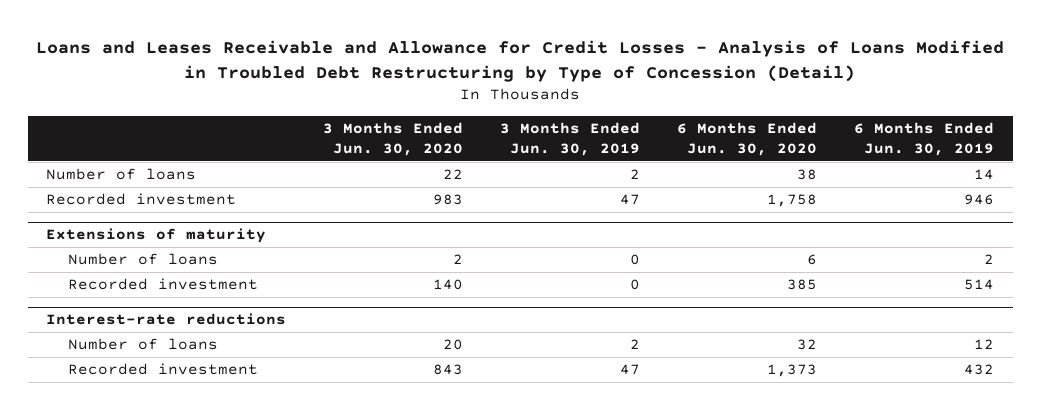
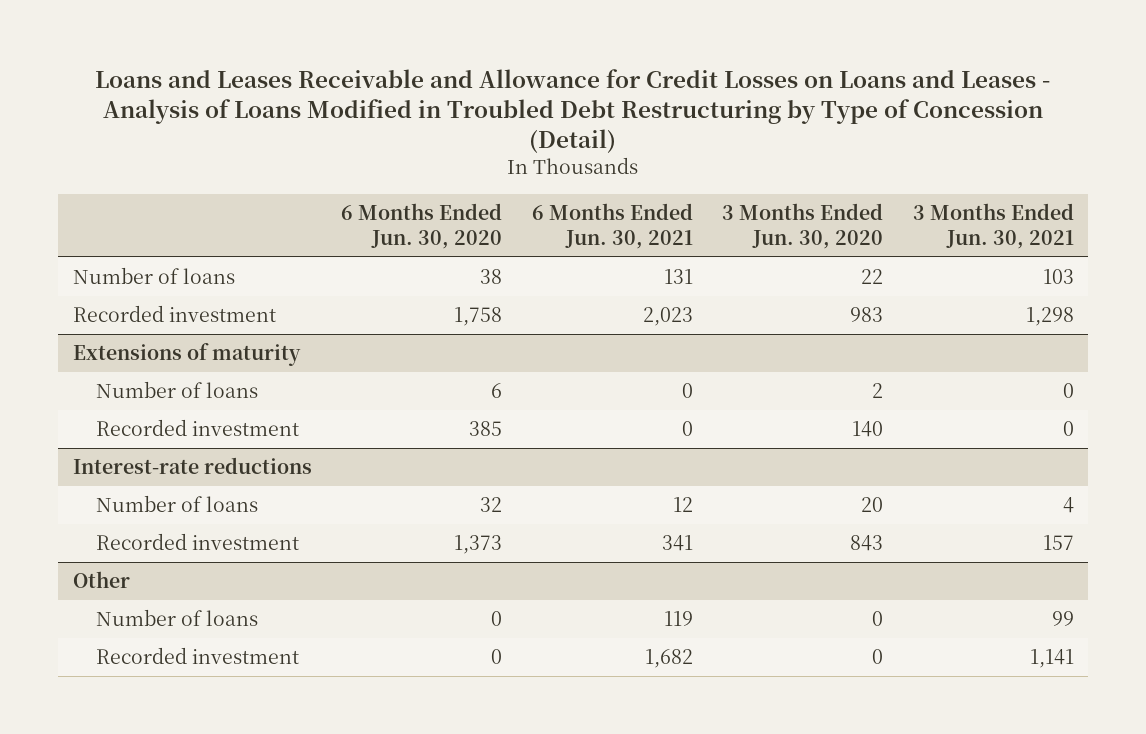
- Loans and Leases Receivable and Allowance for Credit Losses - Analysis of Loans Modified in Troubled Debt Restructuring by Type of Concession (Detail)
+ Loans and Leases Receivable and Allowance for Credit Losses on Loans and Leases - Analysis of Loans Modified in Troubled Debt Restructuring by Type of Concession (Detail)
- | 3 Months Ended Jun. 30, 2020 | 3 Months Ended Jun. 30, 2019 | 6 Months Ended Jun. 30, 2020 | 6 Months Ended Jun. 30, 2019
+ | 6 Months Ended Jun. 30, 2020 | 6 Months Ended Jun. 30, 2021 | 3 Months Ended Jun. 30, 2020 | 3 Months Ended Jun. 30, 2021
+ Other
+ Number of loans | 0 | 119 | 0 | 99
+ Recorded investment | 0 | 1,682 | 0 | 1,141

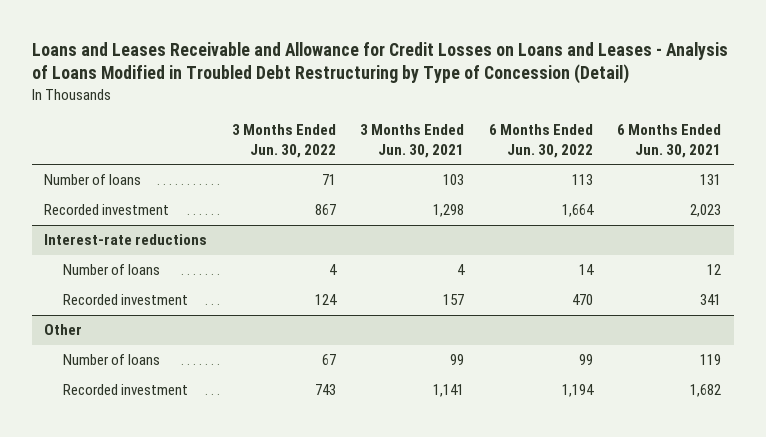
- | 6 Months Ended Jun. 30, 2020 | 6 Months Ended Jun. 30, 2021 | 3 Months Ended Jun. 30, 2020 | 3 Months Ended Jun. 30, 2021
+ | 3 Months Ended Jun. 30, 2022 | 3 Months Ended Jun. 30, 2021 | 6 Months Ended Jun. 30, 2022 | 6 Months Ended Jun. 30, 2021
- Extensions of maturity
- Number of loans | 6 | 0 | 2 | 0
- Recorded investment | 385 | 0 | 140 | 0

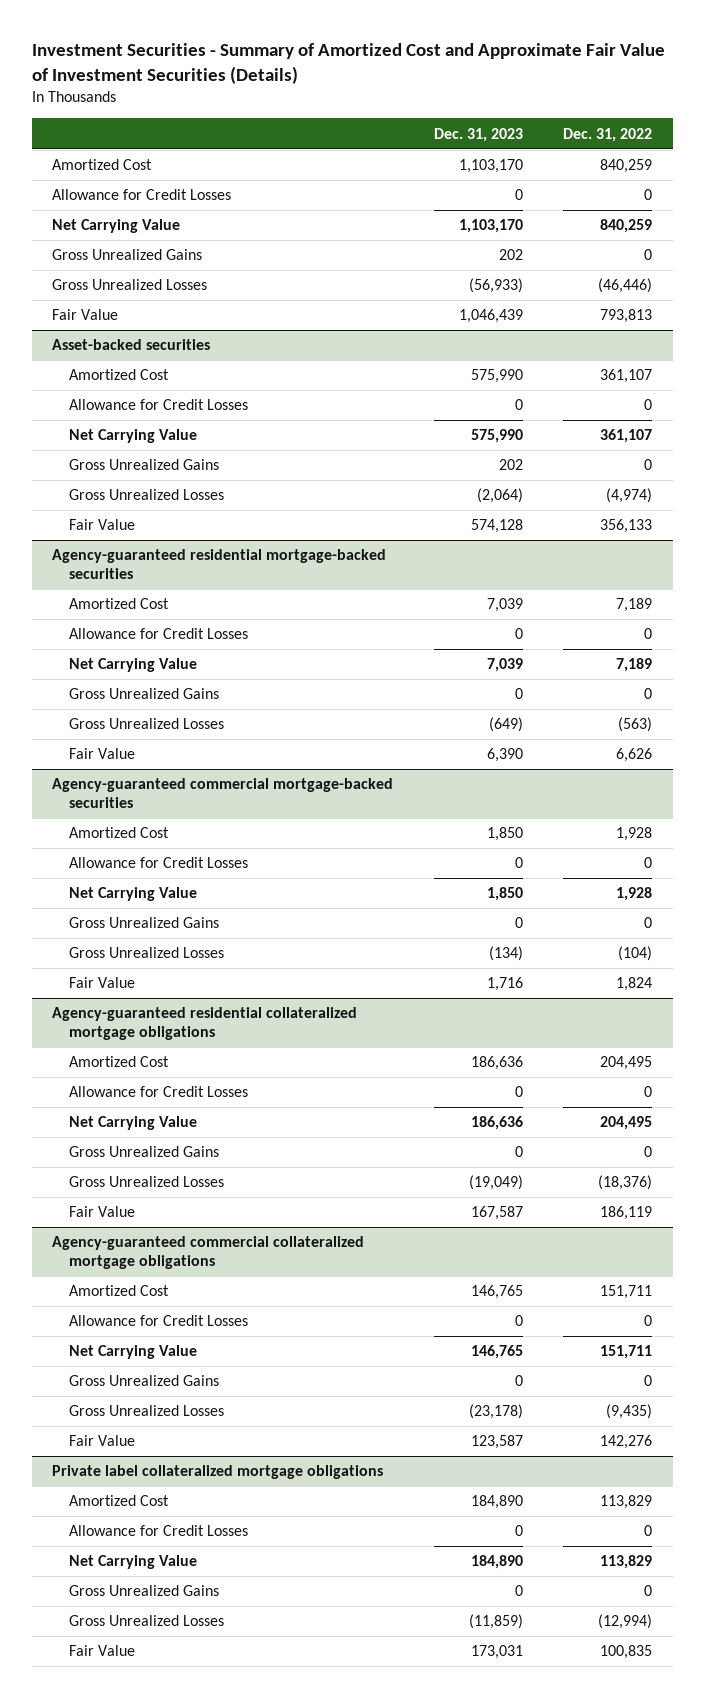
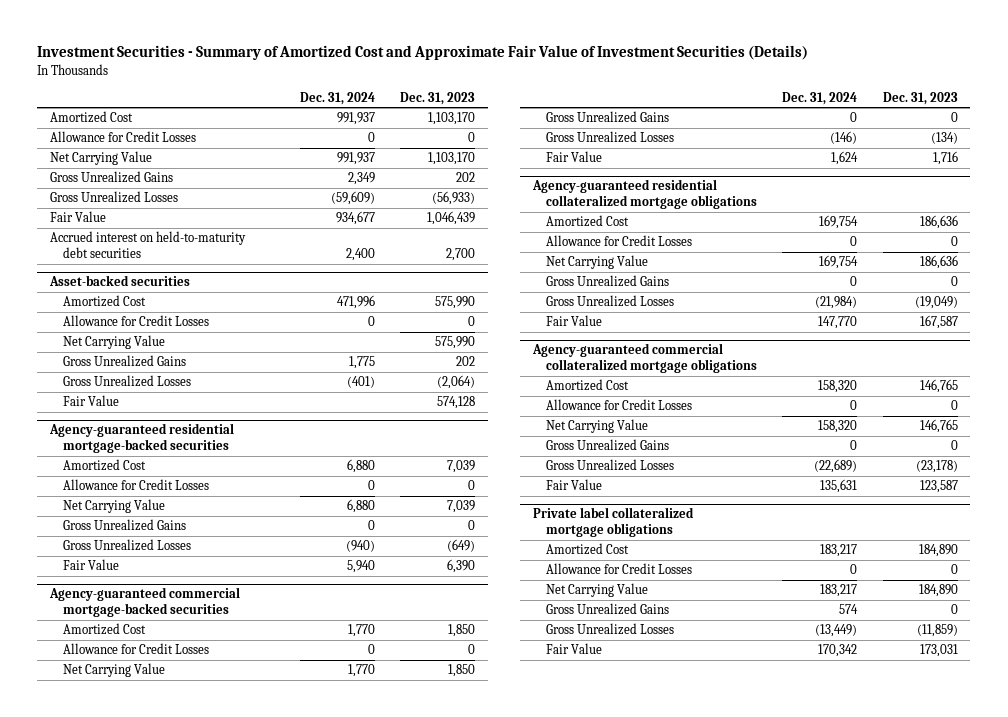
- | Dec. 31, 2023 | Dec. 31, 2022
+ | Dec. 31, 2024 | Dec. 31, 2023
+ Accrued interest on held-to-maturity debt securities | 2,400 | 2,700

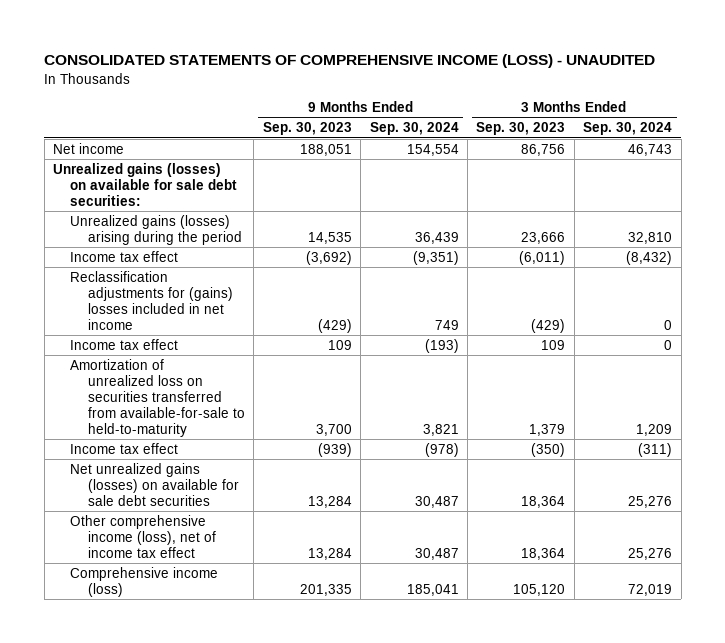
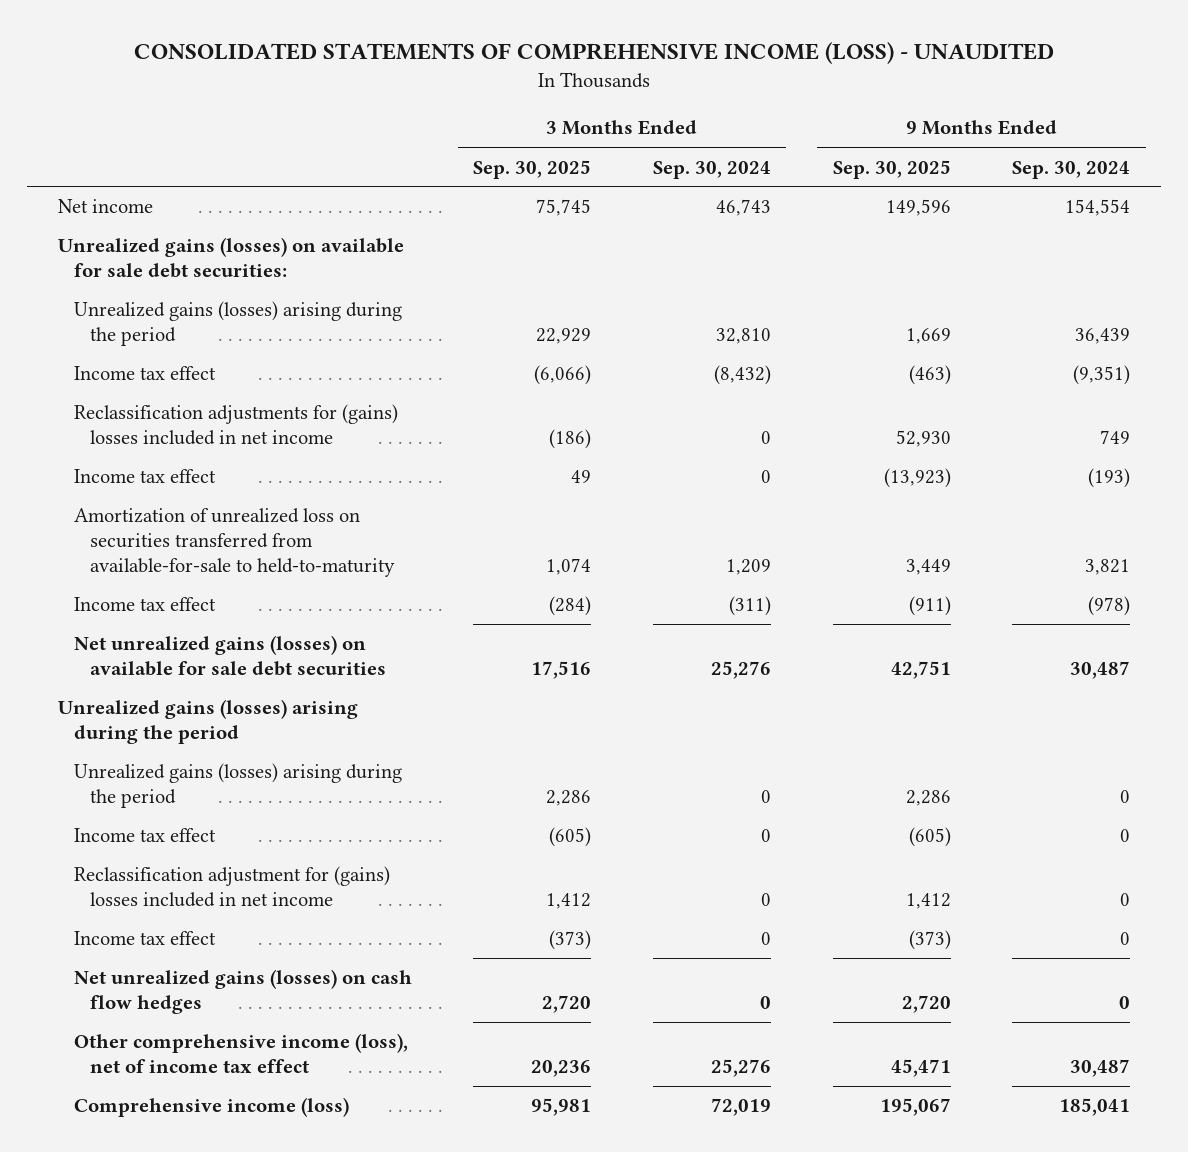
- | 9 Months Ended Sep. 30, 2023 | 9 Months Ended Sep. 30, 2024 | 3 Months Ended Sep. 30, 2023 | 3 Months Ended Sep. 30, 2024
+ | 3 Months Ended Sep. 30, 2025 | 3 Months Ended Sep. 30, 2024 | 9 Months Ended Sep. 30, 2025 | 9 Months Ended Sep. 30, 2024
+ Unrealized gains (losses) arising during the period
+ Unrealized gains (losses) arising during the period | 2,286 | 0 | 2,286 | 0
+ Income tax effect | (605) | 0 | (605) | 0
+ Reclassification adjustment for (gains) losses included in net income | 1,412 | 0 | 1,412 | 0
+ Income tax effect | (373) | 0 | (373) | 0
+ Net unrealized gains (losses) on cash flow hedges | 2,720 | 0 | 2,720 | 0

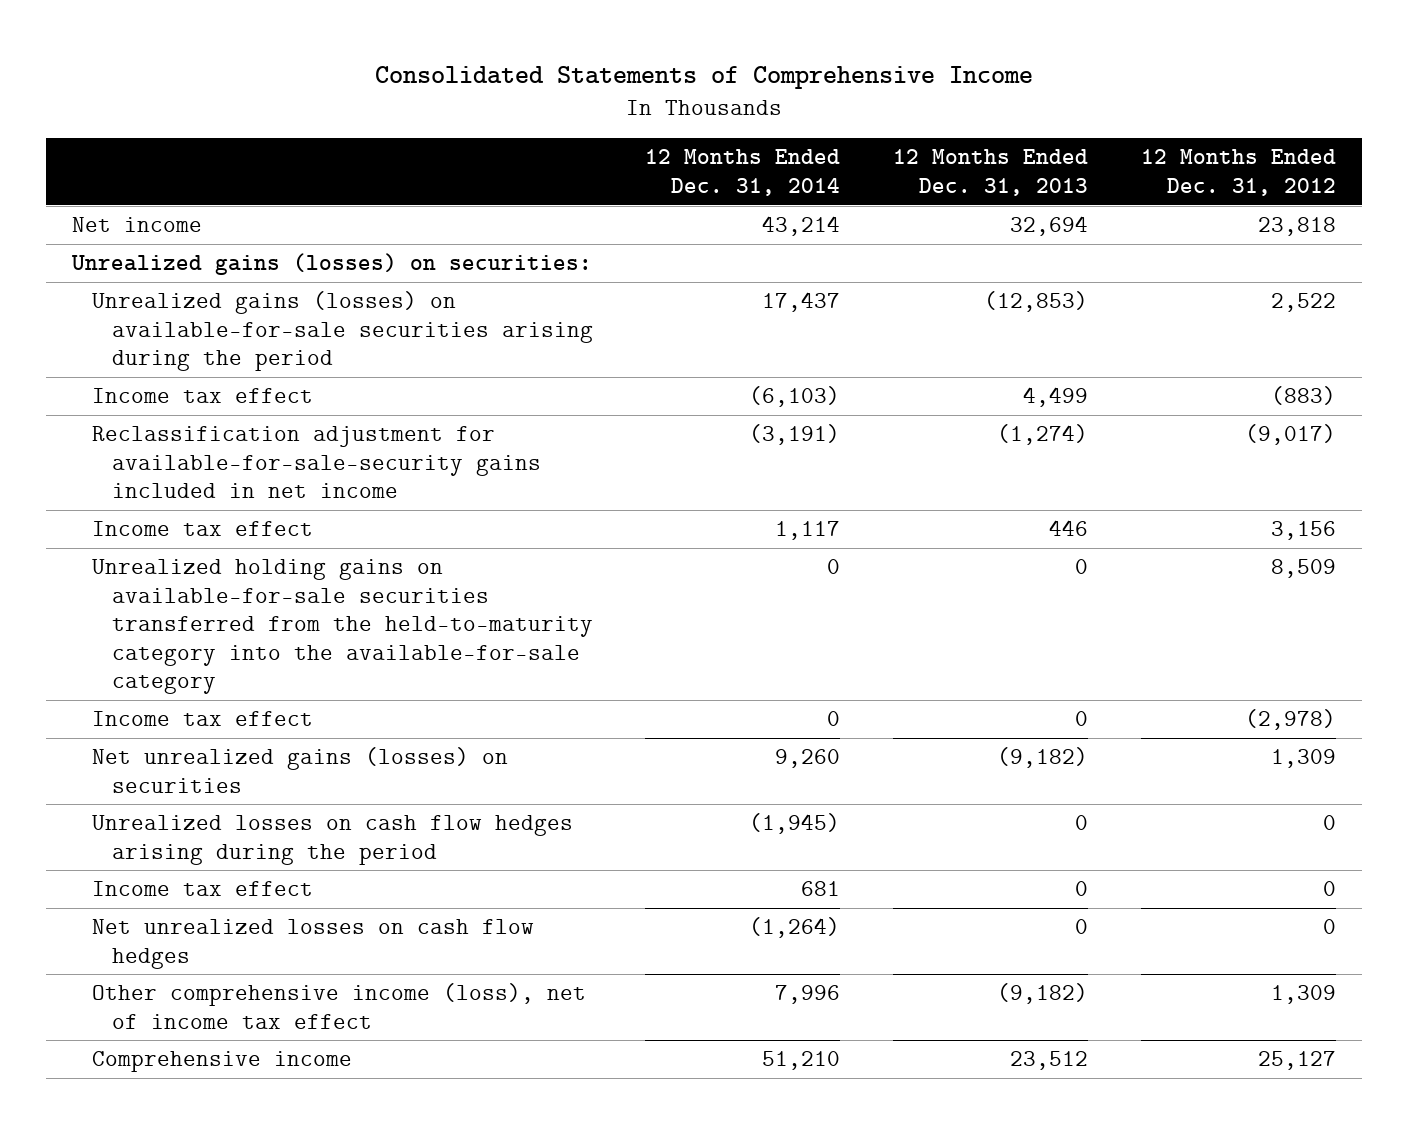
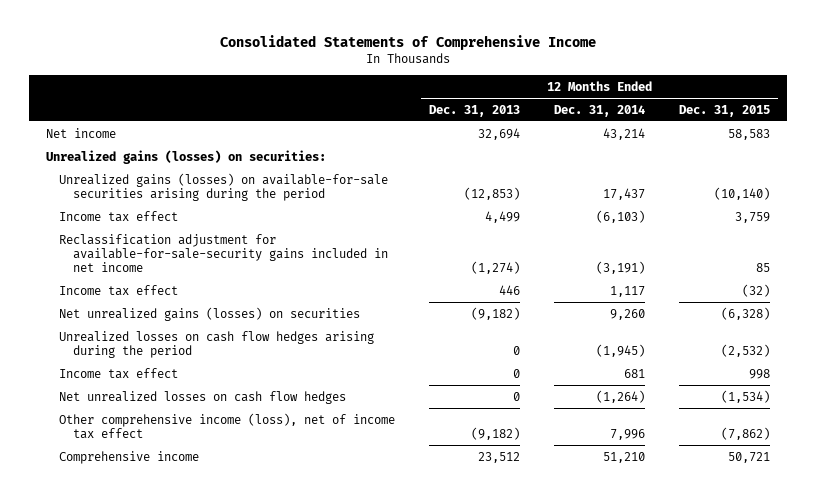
- | 12 Months Ended Dec. 31, 2014 | 12 Months Ended Dec. 31, 2013 | 12 Months Ended Dec. 31, 2012
+ | 12 Months Ended Dec. 31, 2013 | 12 Months Ended Dec. 31, 2014 | 12 Months Ended Dec. 31, 2015
- Unrealized holding gains on available-for-sale securities transferred from the held-to-maturity category into the available-for-sale category | 0 | 0 | 8,509
- Income tax effect | 0 | 0 | (2,978)

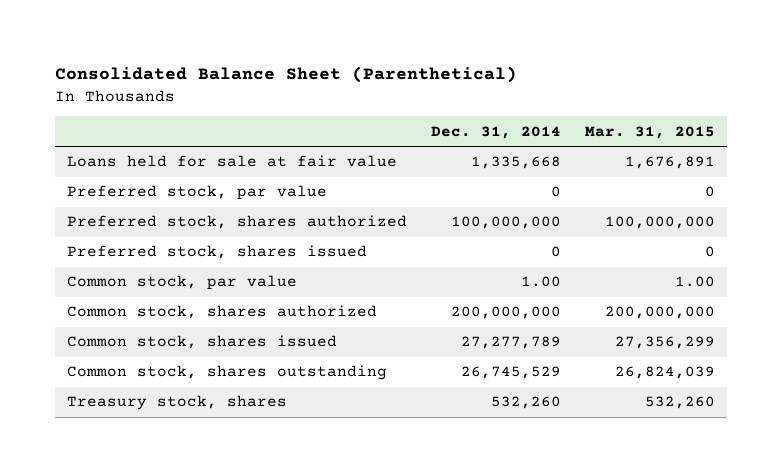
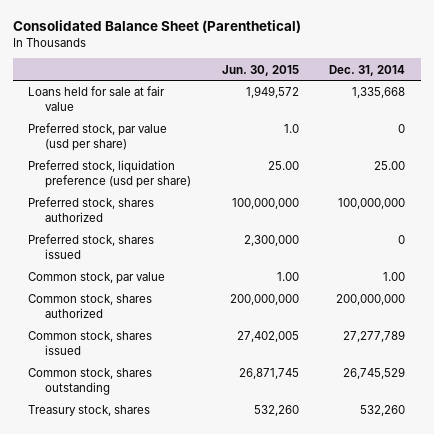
- | Dec. 31, 2014 | Mar. 31, 2015
+ | Jun. 30, 2015 | Dec. 31, 2014
- Preferred stock, par value | 0 | 0
+ Preferred stock, par value (usd per share) | 1.0 | 0
+ Preferred stock, liquidation preference (usd per share) | 25.00 | 25.00

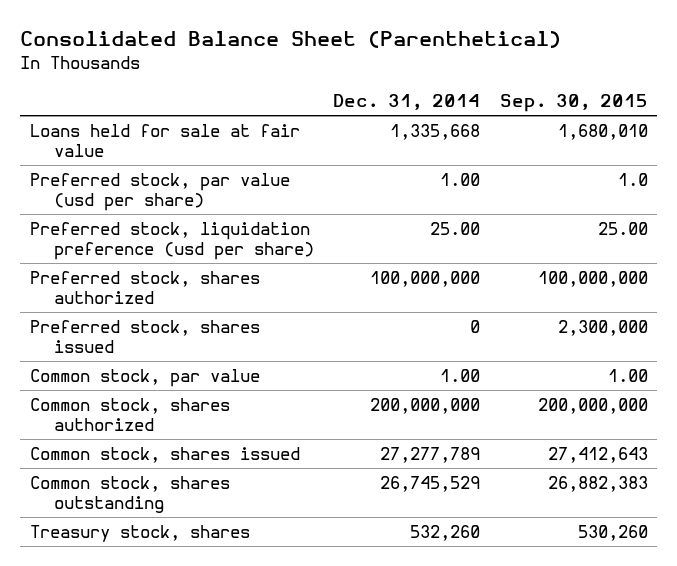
- | Jun. 30, 2015 | Dec. 31, 2014
+ | Dec. 31, 2014 | Sep. 30, 2015
- Preferred stock, par value (usd per share) | 1.0 | 0
+ Preferred stock, par value (usd per share) | 1.00 | 1.0

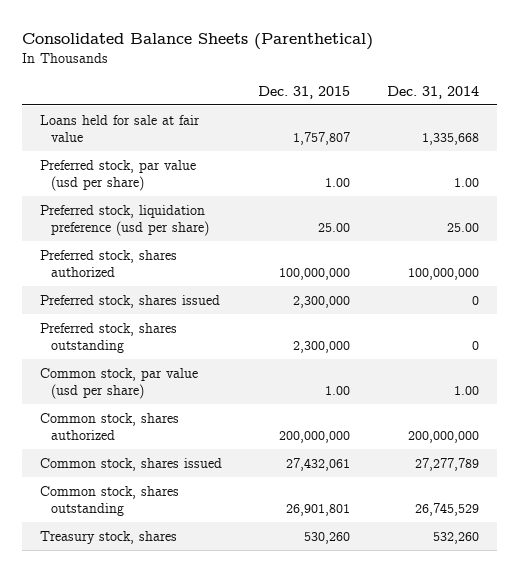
- Consolidated Balance Sheet (Parenthetical)
+ Consolidated Balance Sheets (Parenthetical)
- | Dec. 31, 2014 | Sep. 30, 2015
+ | Dec. 31, 2015 | Dec. 31, 2014
- Common stock, par value | 1.00 | 1.00
+ Preferred stock, shares outstanding | 2,300,000 | 0
+ Common stock, par value (usd per share) | 1.00 | 1.00

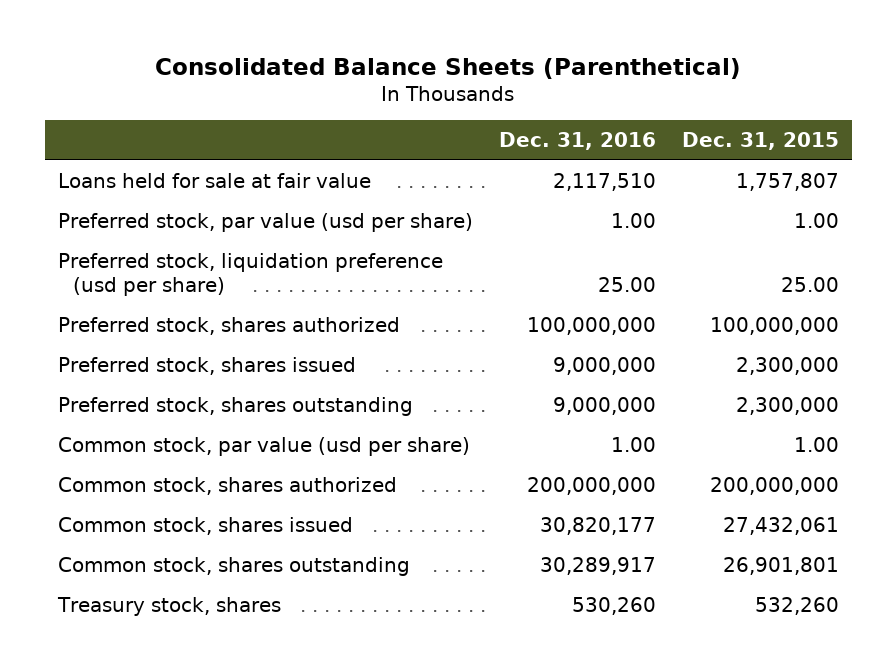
- | Dec. 31, 2015 | Dec. 31, 2014
+ | Dec. 31, 2016 | Dec. 31, 2015
- Treasury stock, shares | 530,260 | 532,260
+ Treasury stock, shares | 530,260 | 532,260

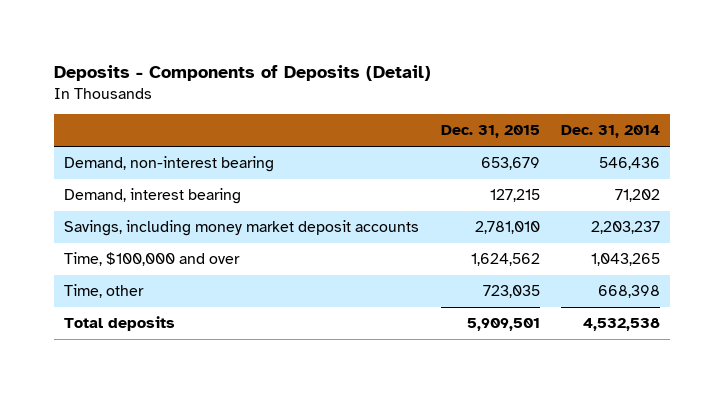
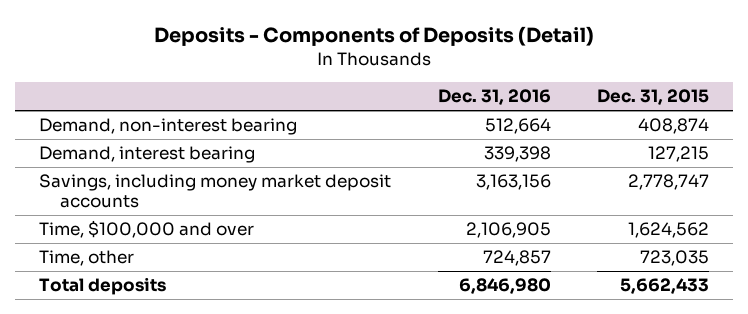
- | Dec. 31, 2015 | Dec. 31, 2014
+ | Dec. 31, 2016 | Dec. 31, 2015
- Demand, non-interest bearing | 653,679 | 546,436
+ Demand, non-interest bearing | 512,664 | 408,874
- Savings, including money market deposit accounts | 2,781,010 | 2,203,237
+ Savings, including money market deposit accounts | 3,163,156 | 2,778,747
- Total deposits | 5,909,501 | 4,532,538
+ Total deposits | 6,846,980 | 5,662,433

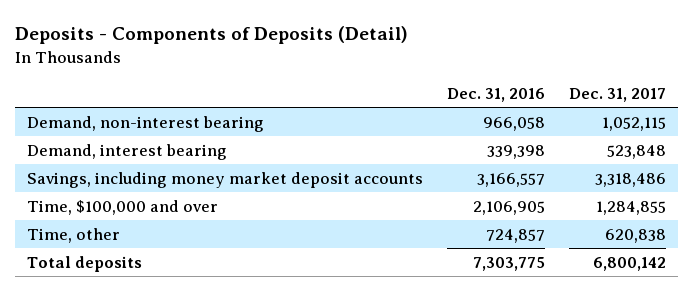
- | Dec. 31, 2016 | Dec. 31, 2015
+ | Dec. 31, 2016 | Dec. 31, 2017
- Demand, non-interest bearing | 512,664 | 408,874
+ Demand, non-interest bearing | 966,058 | 1,052,115
- Savings, including money market deposit accounts | 3,163,156 | 2,778,747
+ Savings, including money market deposit accounts | 3,166,557 | 3,318,486
- Total deposits | 6,846,980 | 5,662,433
+ Total deposits | 7,303,775 | 6,800,142

